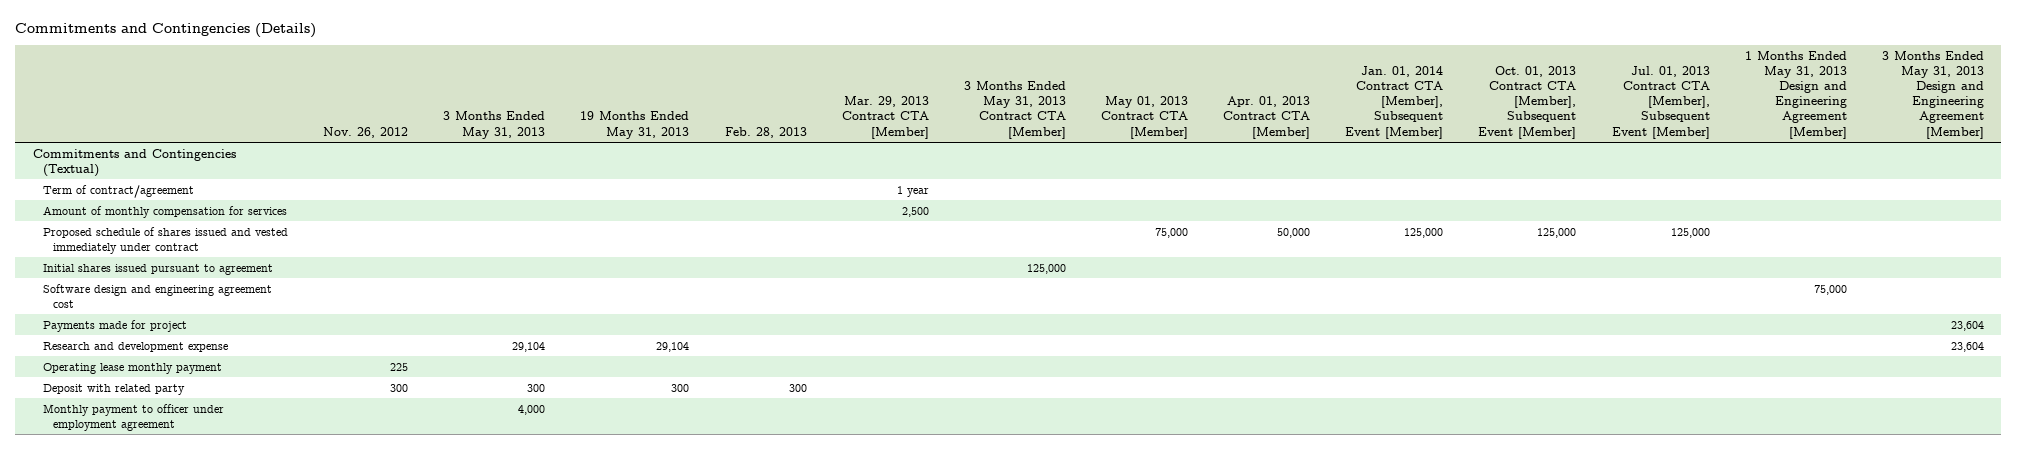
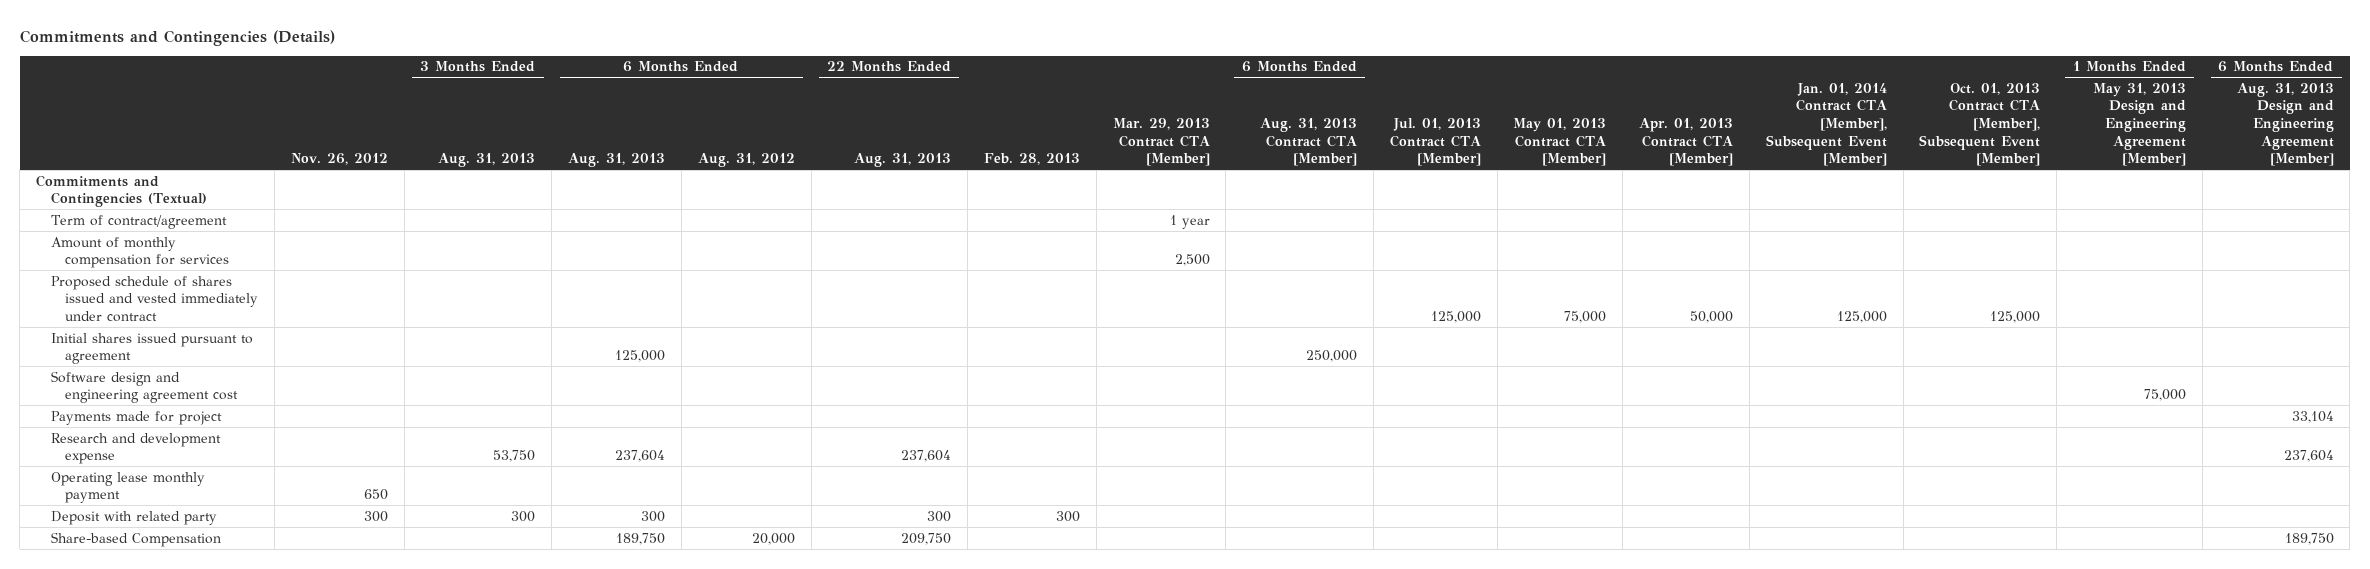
- | Nov. 26, 2012 | 3 Months Ended May 31, 2013 | 19 Months Ended May 31, 2013 | Feb. 28, 2013 | Mar. 29, 2013 Contract CTA [Member] | 3 Months Ended May 31, 2013 Contract CTA [Member] | May 01, 2013 Contract CTA [Member] | Apr. 01, 2013 Contract CTA [Member] | Jan. 01, 2014 Contract CTA [Member], Subsequent Event [Member] | Oct. 01, 2013 Contract CTA [Member], Subsequent Event [Member] | Jul. 01, 2013 Contract CTA [Member], Subsequent Event [Member] | 1 Months Ended May 31, 2013 Design and Engineering Agreement [Member] | 3 Months Ended May 31, 2013 Design and Engineering Agreement [Member]
+ | Nov. 26, 2012 | 3 Months Ended Aug. 31, 2013 | 6 Months Ended Aug. 31, 2013 | 6 Months Ended Aug. 31, 2012 | 22 Months Ended Aug. 31, 2013 | Feb. 28, 2013 | Mar. 29, 2013 Contract CTA [Member] | 6 Months Ended Aug. 31, 2013 Contract CTA [Member] | Jul. 01, 2013 Contract CTA [Member] | May 01, 2013 Contract CTA [Member] | Apr. 01, 2013 Contract CTA [Member] | Jan. 01, 2014 Contract CTA [Member], Subsequent Event [Member] | Oct. 01, 2013 Contract CTA [Member], Subsequent Event [Member] | 1 Months Ended May 31, 2013 Design and Engineering Agreement [Member] | 6 Months Ended Aug. 31, 2013 Design and Engineering Agreement [Member]
- Operating lease monthly payment | 225 | | | | | | | | | | | |
+ Operating lease monthly payment | 650 | | | | | | | | | | | | | |
- Monthly payment to officer under employment agreement | | 4,000 | | | | | | | | | | |
+ Share-based Compensation | | | 189,750 | 20,000 | 209,750 | | | | | | | | | | 189,750

